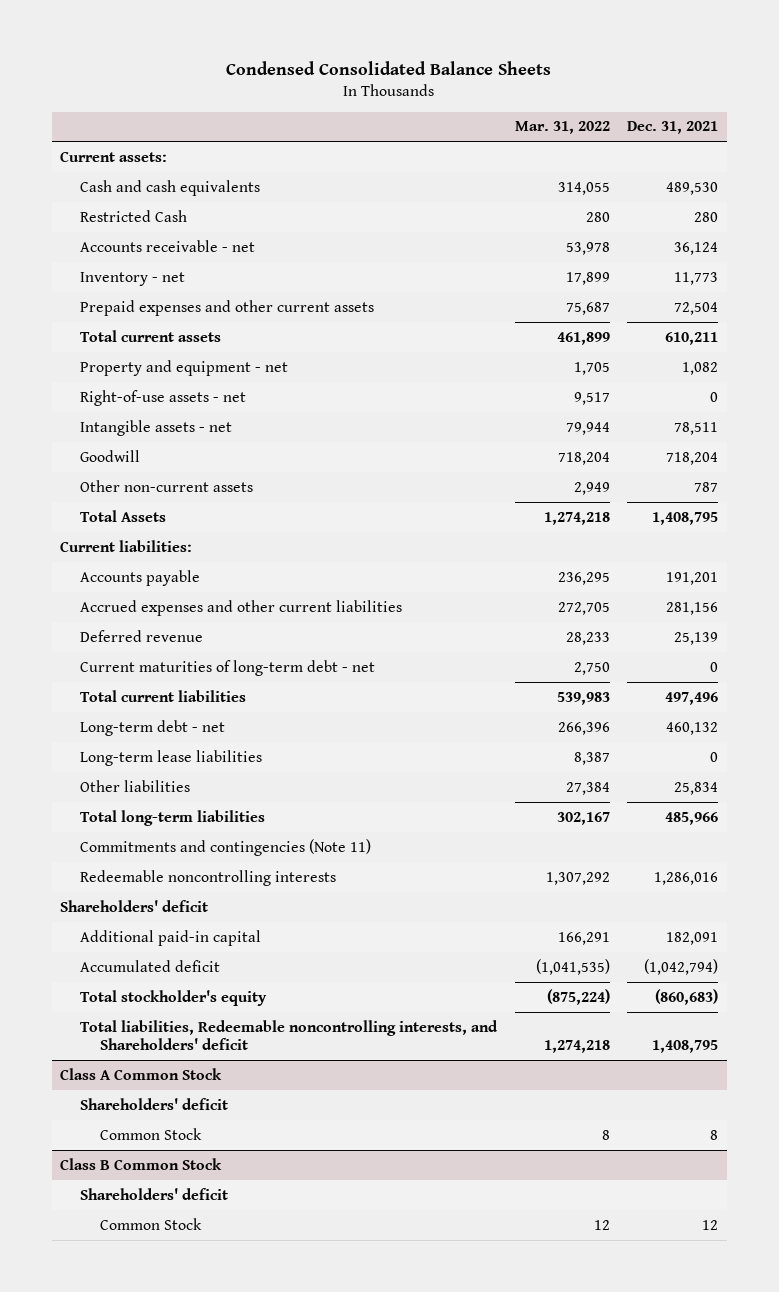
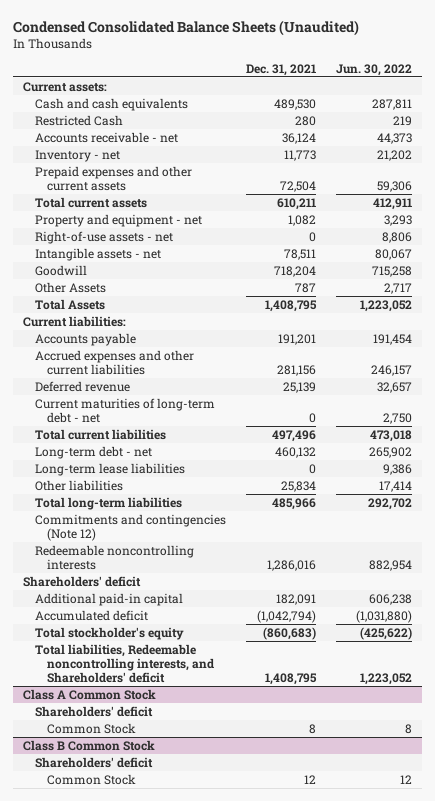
- Condensed Consolidated Balance Sheets
+ Condensed Consolidated Balance Sheets (Unaudited)
- | Mar. 31, 2022 | Dec. 31, 2021
+ | Dec. 31, 2021 | Jun. 30, 2022
- Other non-current assets | 2,949 | 787
+ Other Assets | 787 | 2,717
- Commitments and contingencies (Note 11)
+ Commitments and contingencies (Note 12)

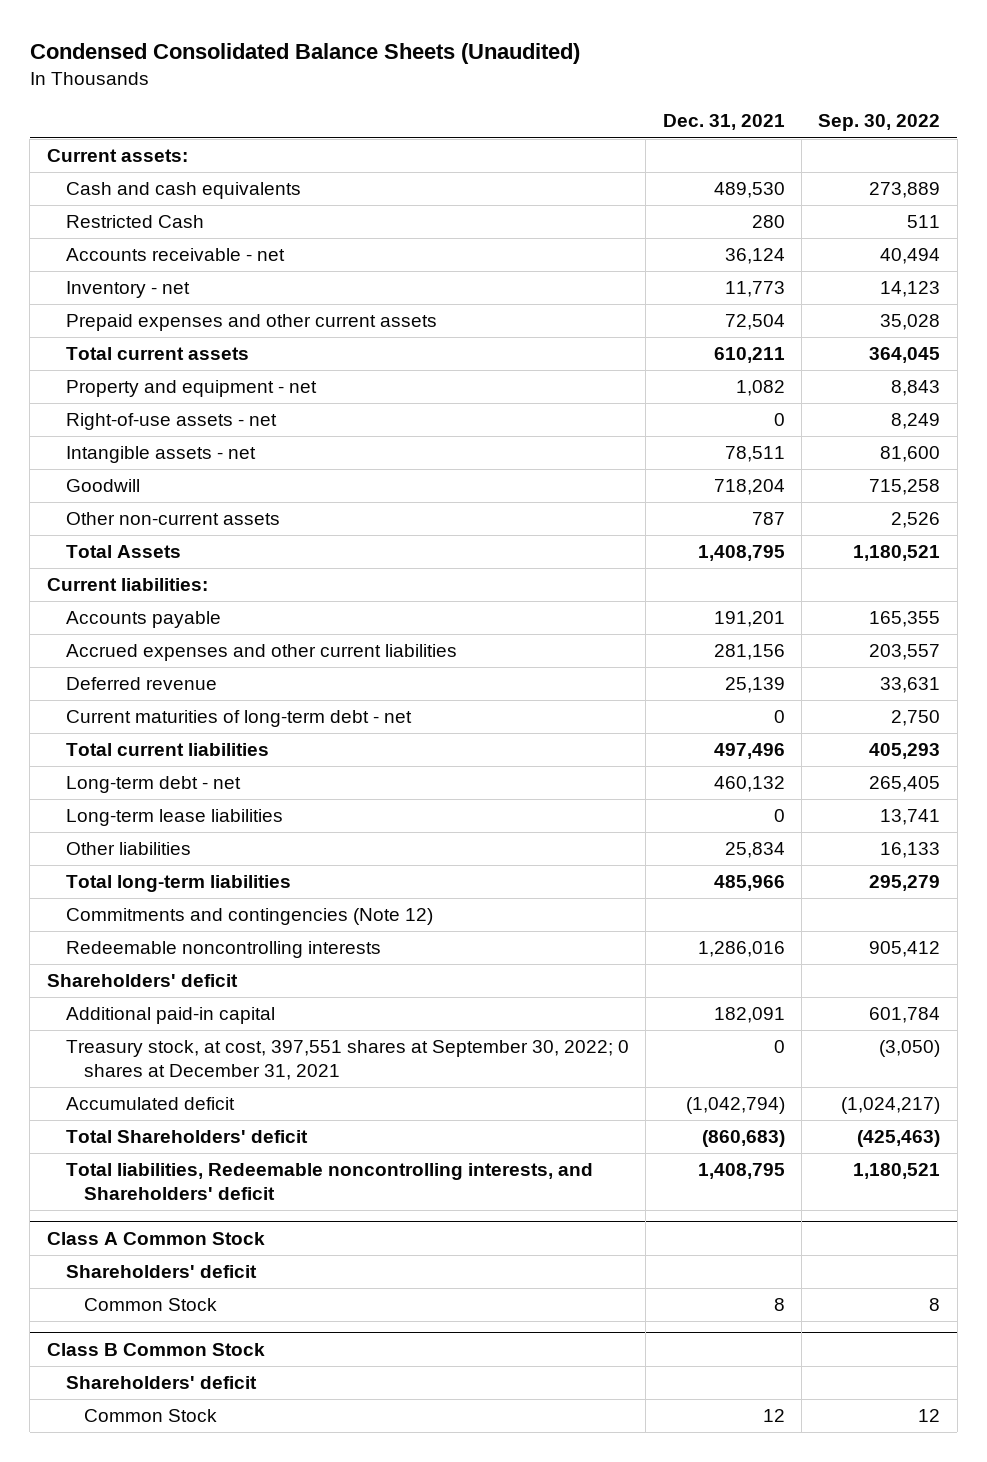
- | Dec. 31, 2021 | Jun. 30, 2022
+ | Dec. 31, 2021 | Sep. 30, 2022
- Other Assets | 787 | 2,717
+ Other non-current assets | 787 | 2,526
+ Treasury stock, at cost, 397,551 shares at September 30, 2022; 0 shares at December 31, 2021 | 0 | (3,050)
- Total stockholder's equity | (860,683) | (425,622)
+ Total Shareholders' deficit | (860,683) | (425,463)

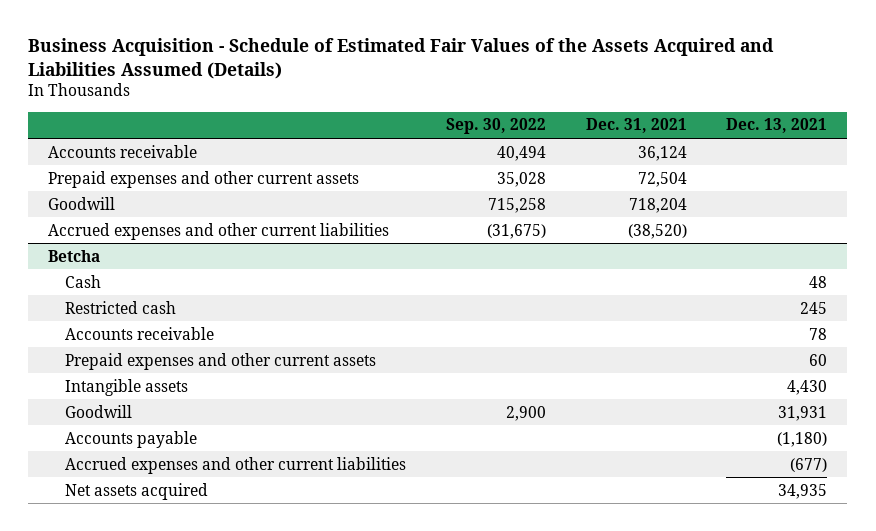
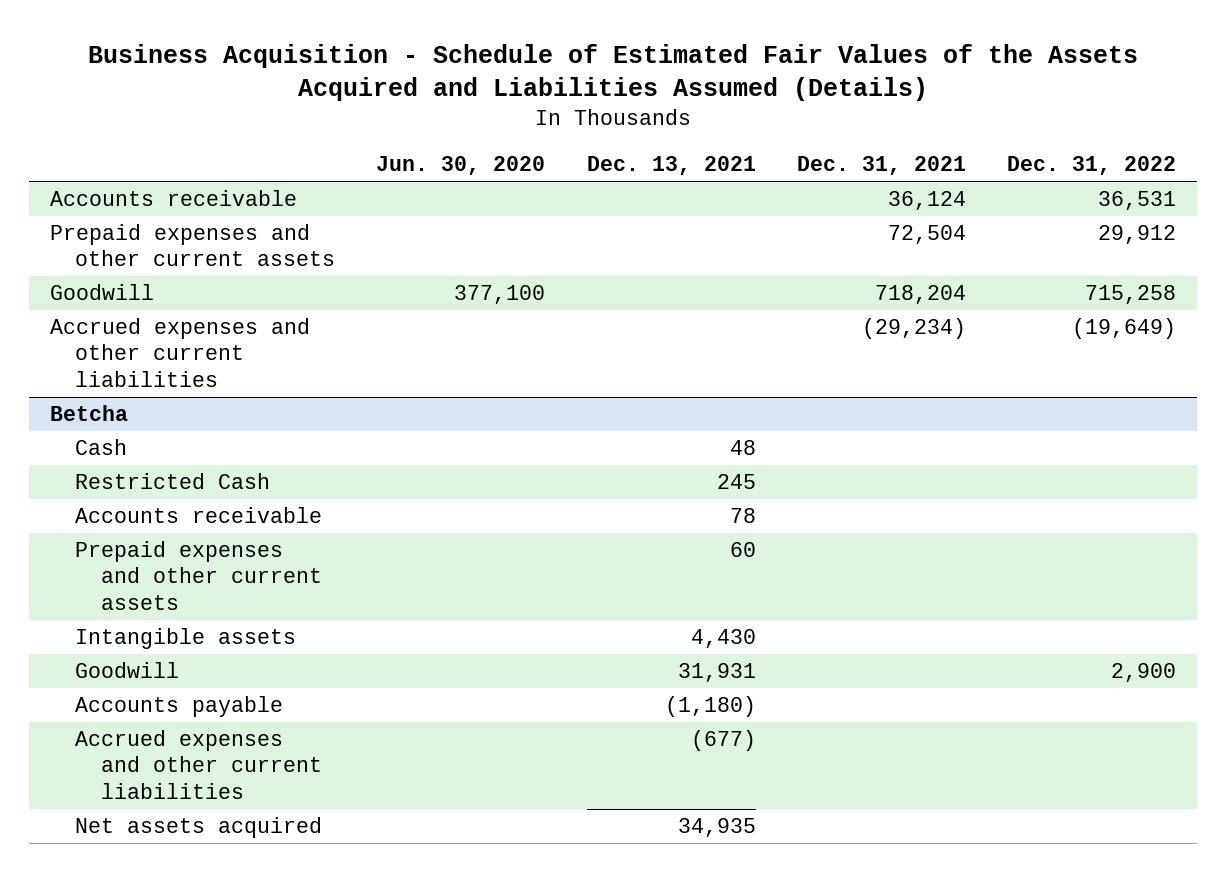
- | Sep. 30, 2022 | Dec. 31, 2021 | Dec. 13, 2021
+ | Jun. 30, 2020 | Dec. 13, 2021 | Dec. 31, 2021 | Dec. 31, 2022
- Accrued expenses and other current liabilities | (31,675) | (38,520) |
+ Accrued expenses and other current liabilities | | | (29,234) | (19,649)
@ Betcha
- Restricted cash | | | 245
+ Restricted Cash | | 245 | |

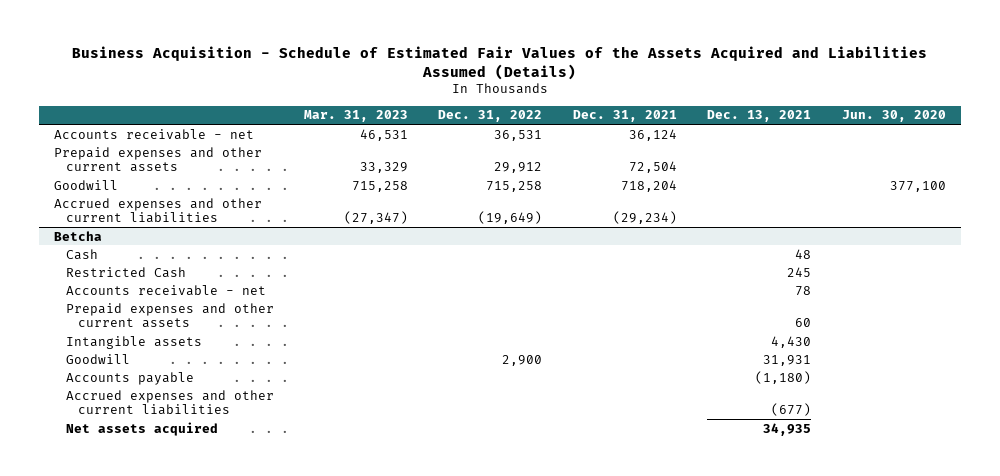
- | Jun. 30, 2020 | Dec. 13, 2021 | Dec. 31, 2021 | Dec. 31, 2022
+ | Mar. 31, 2023 | Dec. 31, 2022 | Dec. 31, 2021 | Dec. 13, 2021 | Jun. 30, 2020
- Accounts receivable | | | 36,124 | 36,531
+ Accounts receivable - net | 46,531 | 36,531 | 36,124 | |
@ Betcha
- Accounts receivable | | 78 | |
+ Accounts receivable - net | | | | 78 |

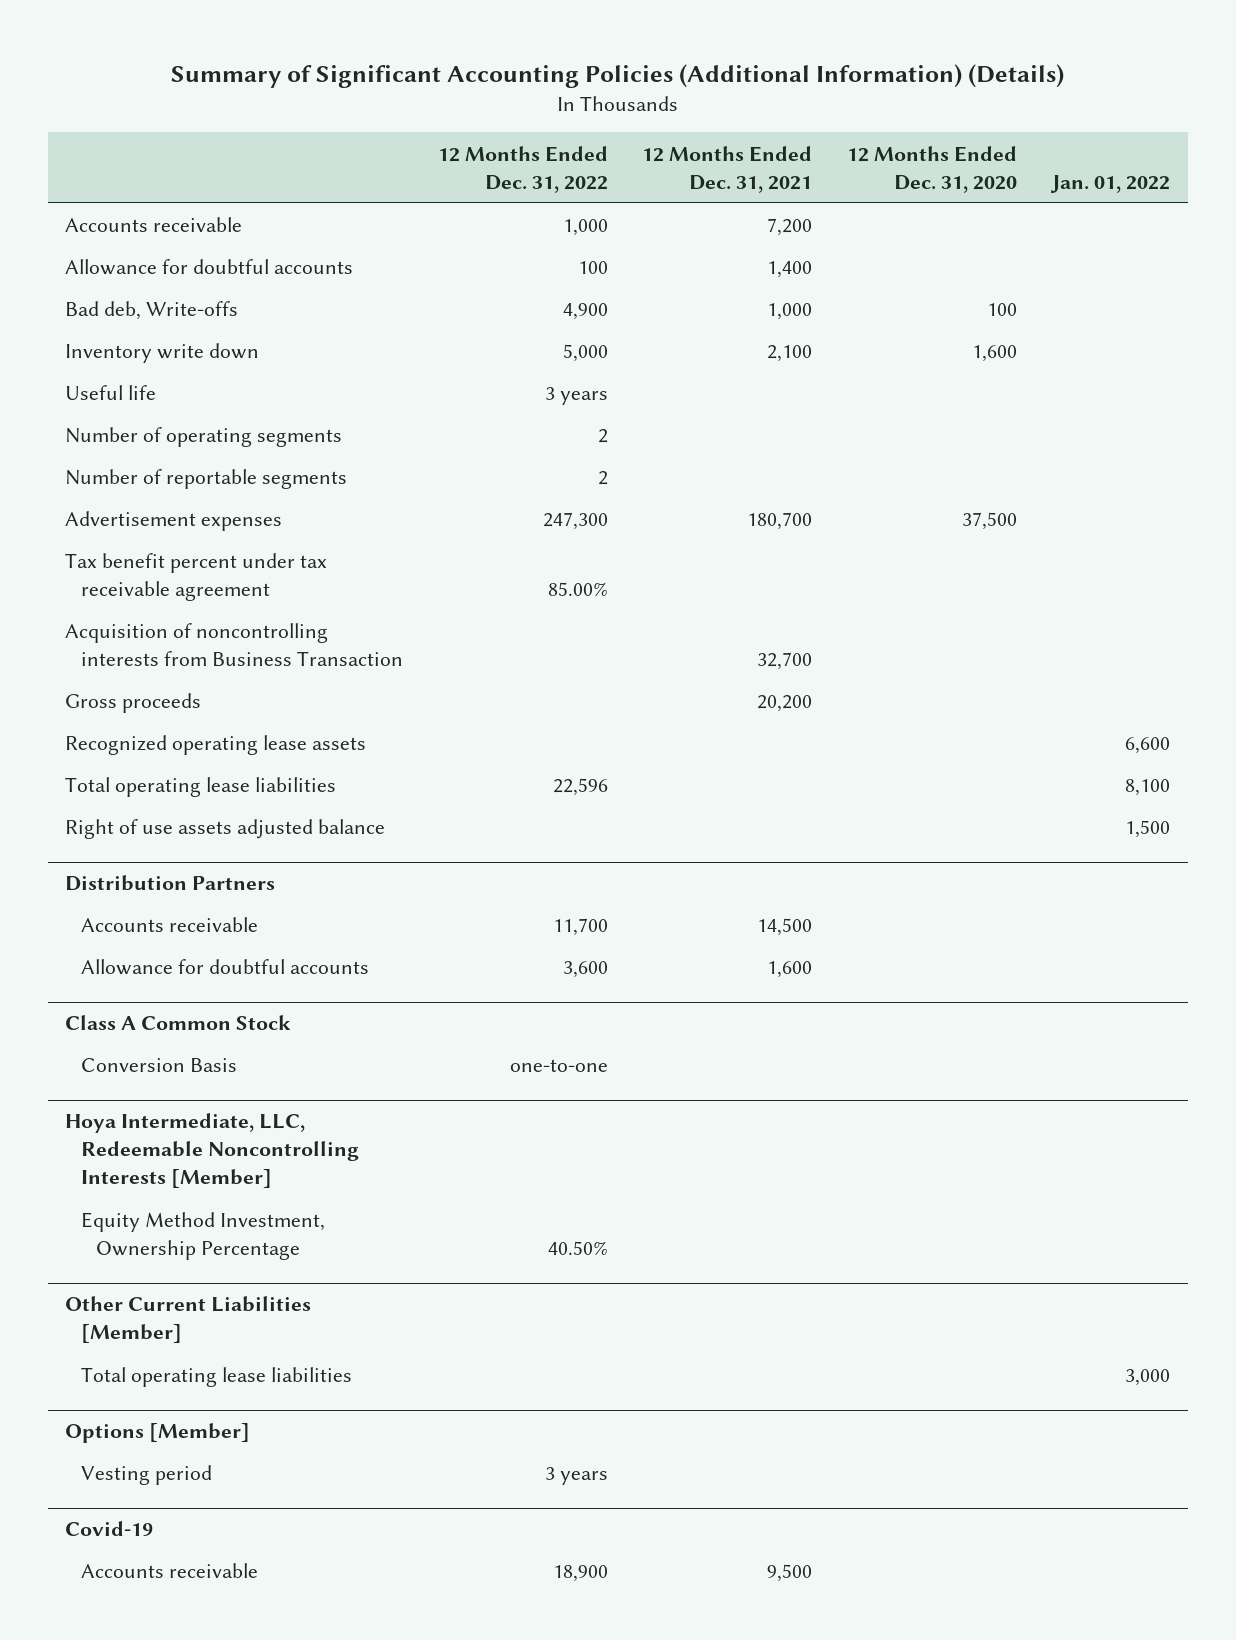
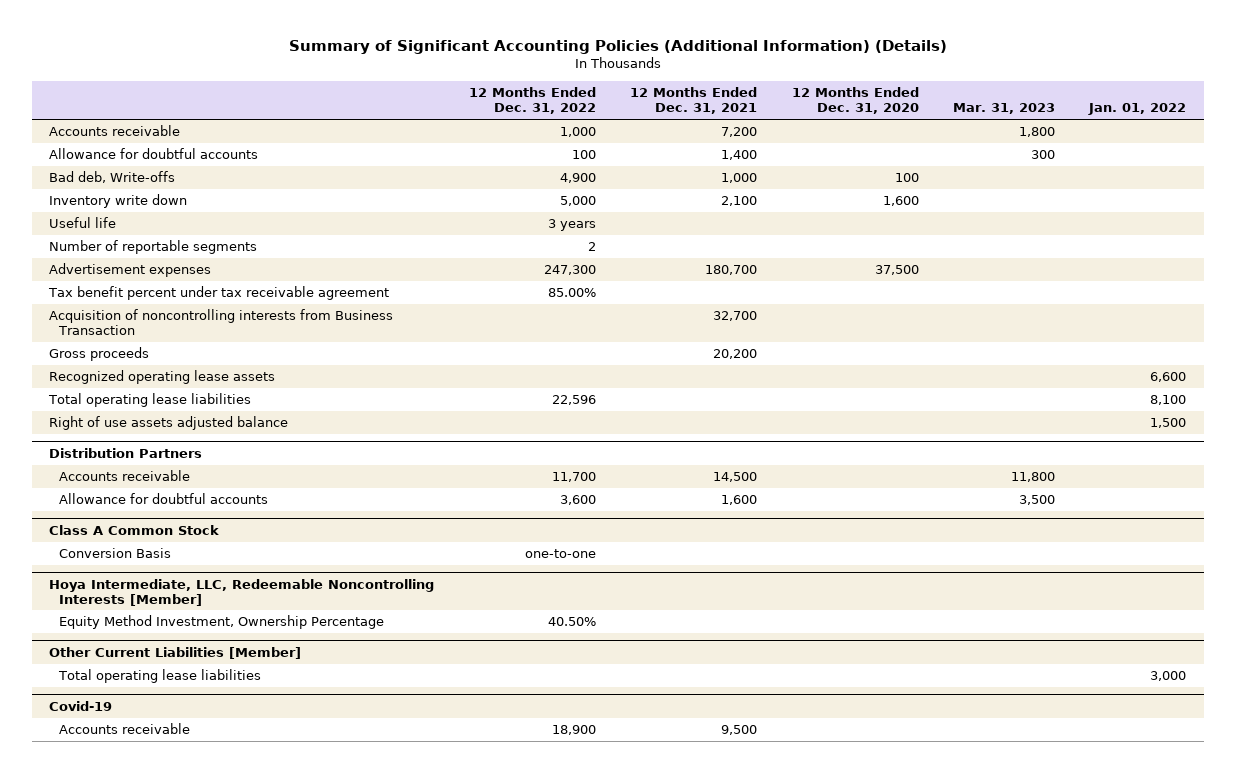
- | 12 Months Ended Dec. 31, 2022 | 12 Months Ended Dec. 31, 2021 | 12 Months Ended Dec. 31, 2020 | Jan. 01, 2022
+ | 12 Months Ended Dec. 31, 2022 | 12 Months Ended Dec. 31, 2021 | 12 Months Ended Dec. 31, 2020 | Mar. 31, 2023 | Jan. 01, 2022
- Number of operating segments | 2 | | |
- Options [Member]
- Vesting period | 3 years | | |

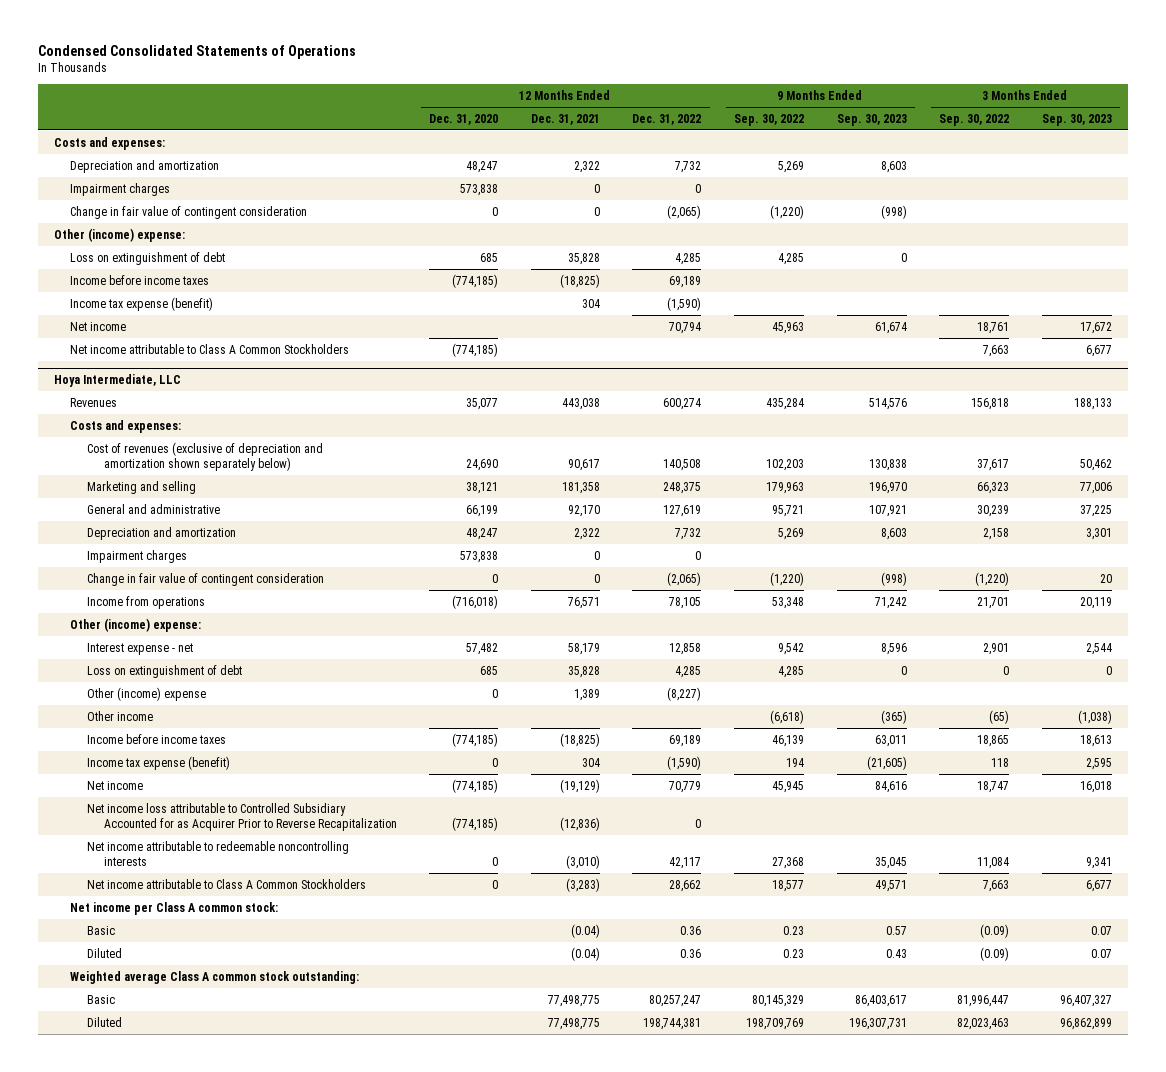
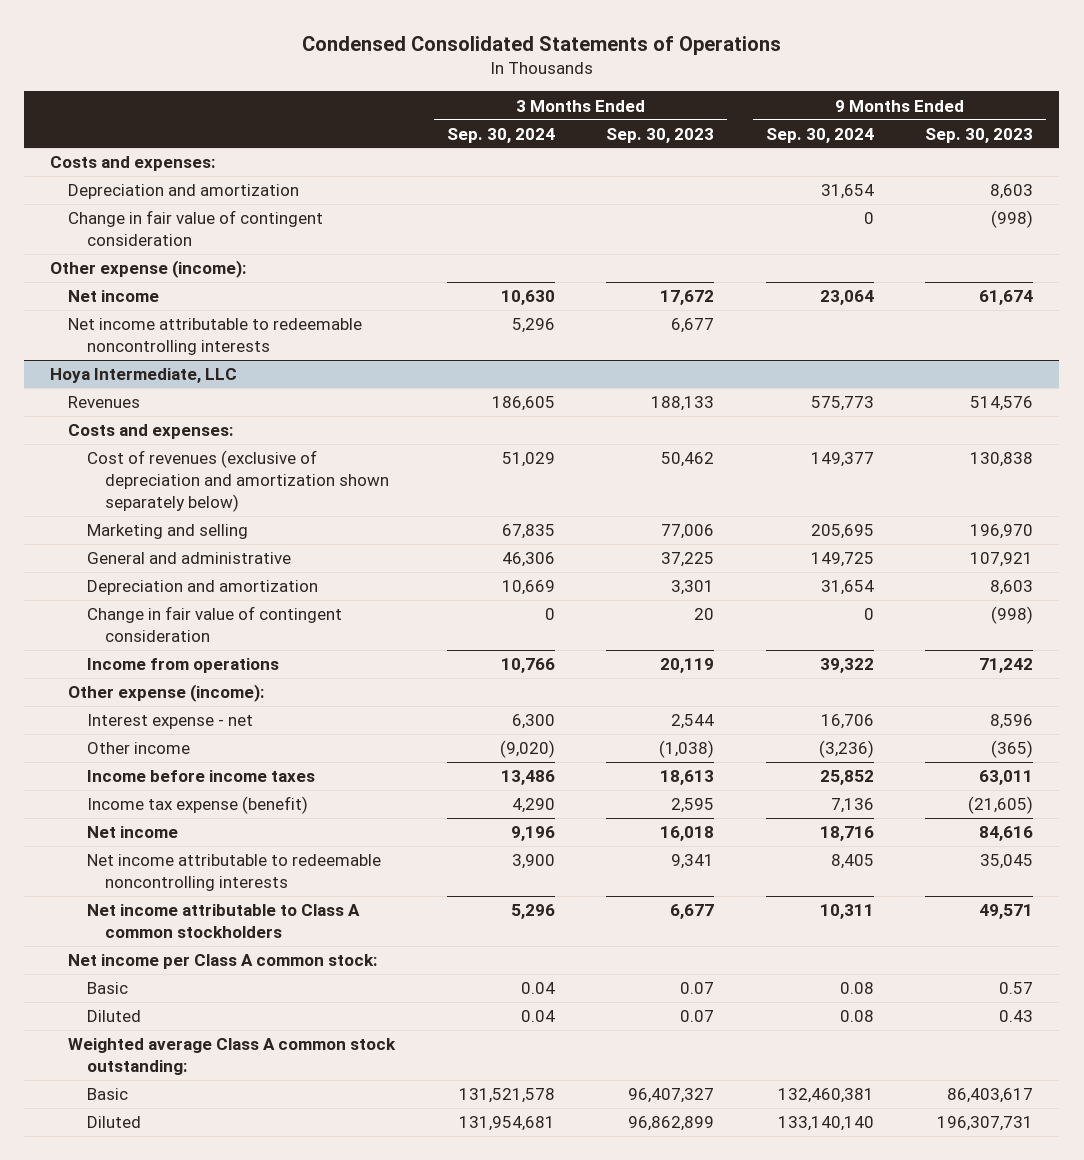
- | 12 Months Ended Dec. 31, 2020 | 12 Months Ended Dec. 31, 2021 | 12 Months Ended Dec. 31, 2022 | 9 Months Ended Sep. 30, 2022 | 9 Months Ended Sep. 30, 2023 | 3 Months Ended Sep. 30, 2022 | 3 Months Ended Sep. 30, 2023
+ | 3 Months Ended Sep. 30, 2024 | 3 Months Ended Sep. 30, 2023 | 9 Months Ended Sep. 30, 2024 | 9 Months Ended Sep. 30, 2023
- Impairment charges | 573,838 | 0 | 0 | | | |
- Other (income) expense:
- Loss on extinguishment of debt | 685 | 35,828 | 4,285 | 4,285 | 0 | |
- Income before income taxes | (774,185) | (18,825) | 69,189 | | | |
- Income tax expense (benefit) | | 304 | (1,590) | | | |
+ Other expense (income):
- Net income attributable to Class A Common Stockholders | (774,185) | | | | | 7,663 | 6,677
+ Net income attributable to redeemable noncontrolling interests | 5,296 | 6,677 | |
@ Hoya Intermediate, LLC
- Impairment charges | 573,838 | 0 | 0 | | | |
- Other (income) expense:
+ Other expense (income):
- Loss on extinguishment of debt | 685 | 35,828 | 4,285 | 4,285 | 0 | 0 | 0
- Other (income) expense | 0 | 1,389 | (8,227) | | | |
- Net income loss attributable to Controlled Subsidiary Accounted for as Acquirer Prior to Reverse Recapitalization | (774,185) | (12,836) | 0 | | | |
- Net income attributable to Class A Common Stockholders | 0 | (3,283) | 28,662 | 18,577 | 49,571 | 7,663 | 6,677
+ Net income attributable to Class A common stockholders | 5,296 | 6,677 | 10,311 | 49,571

